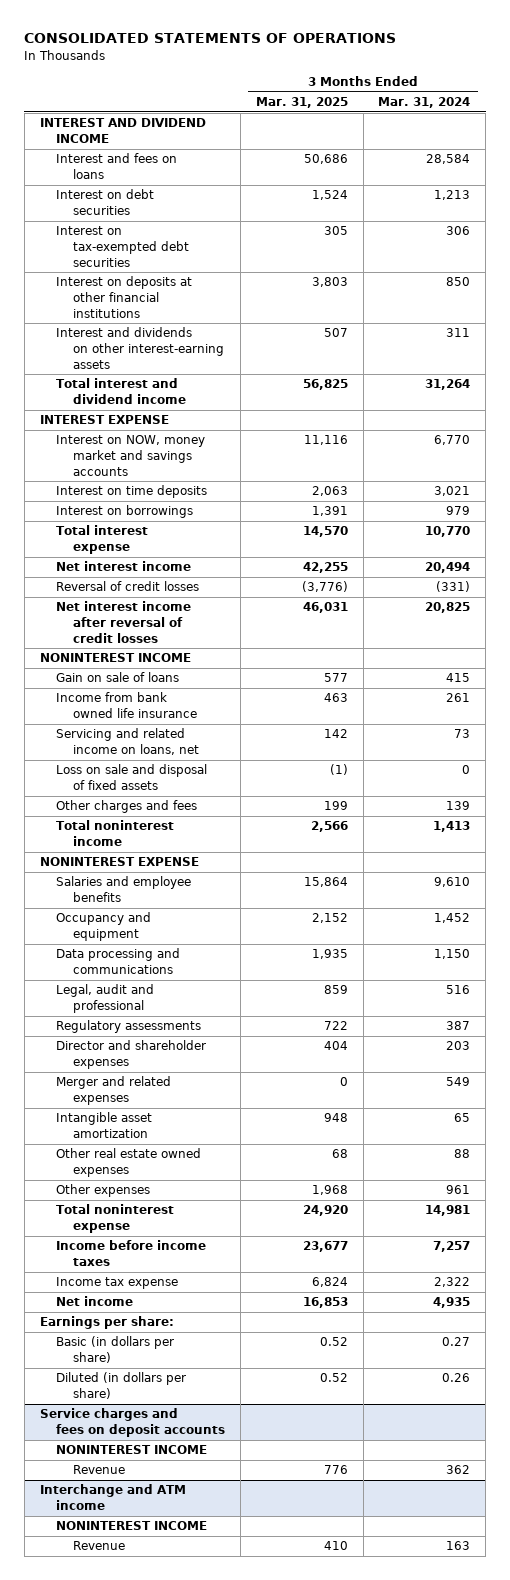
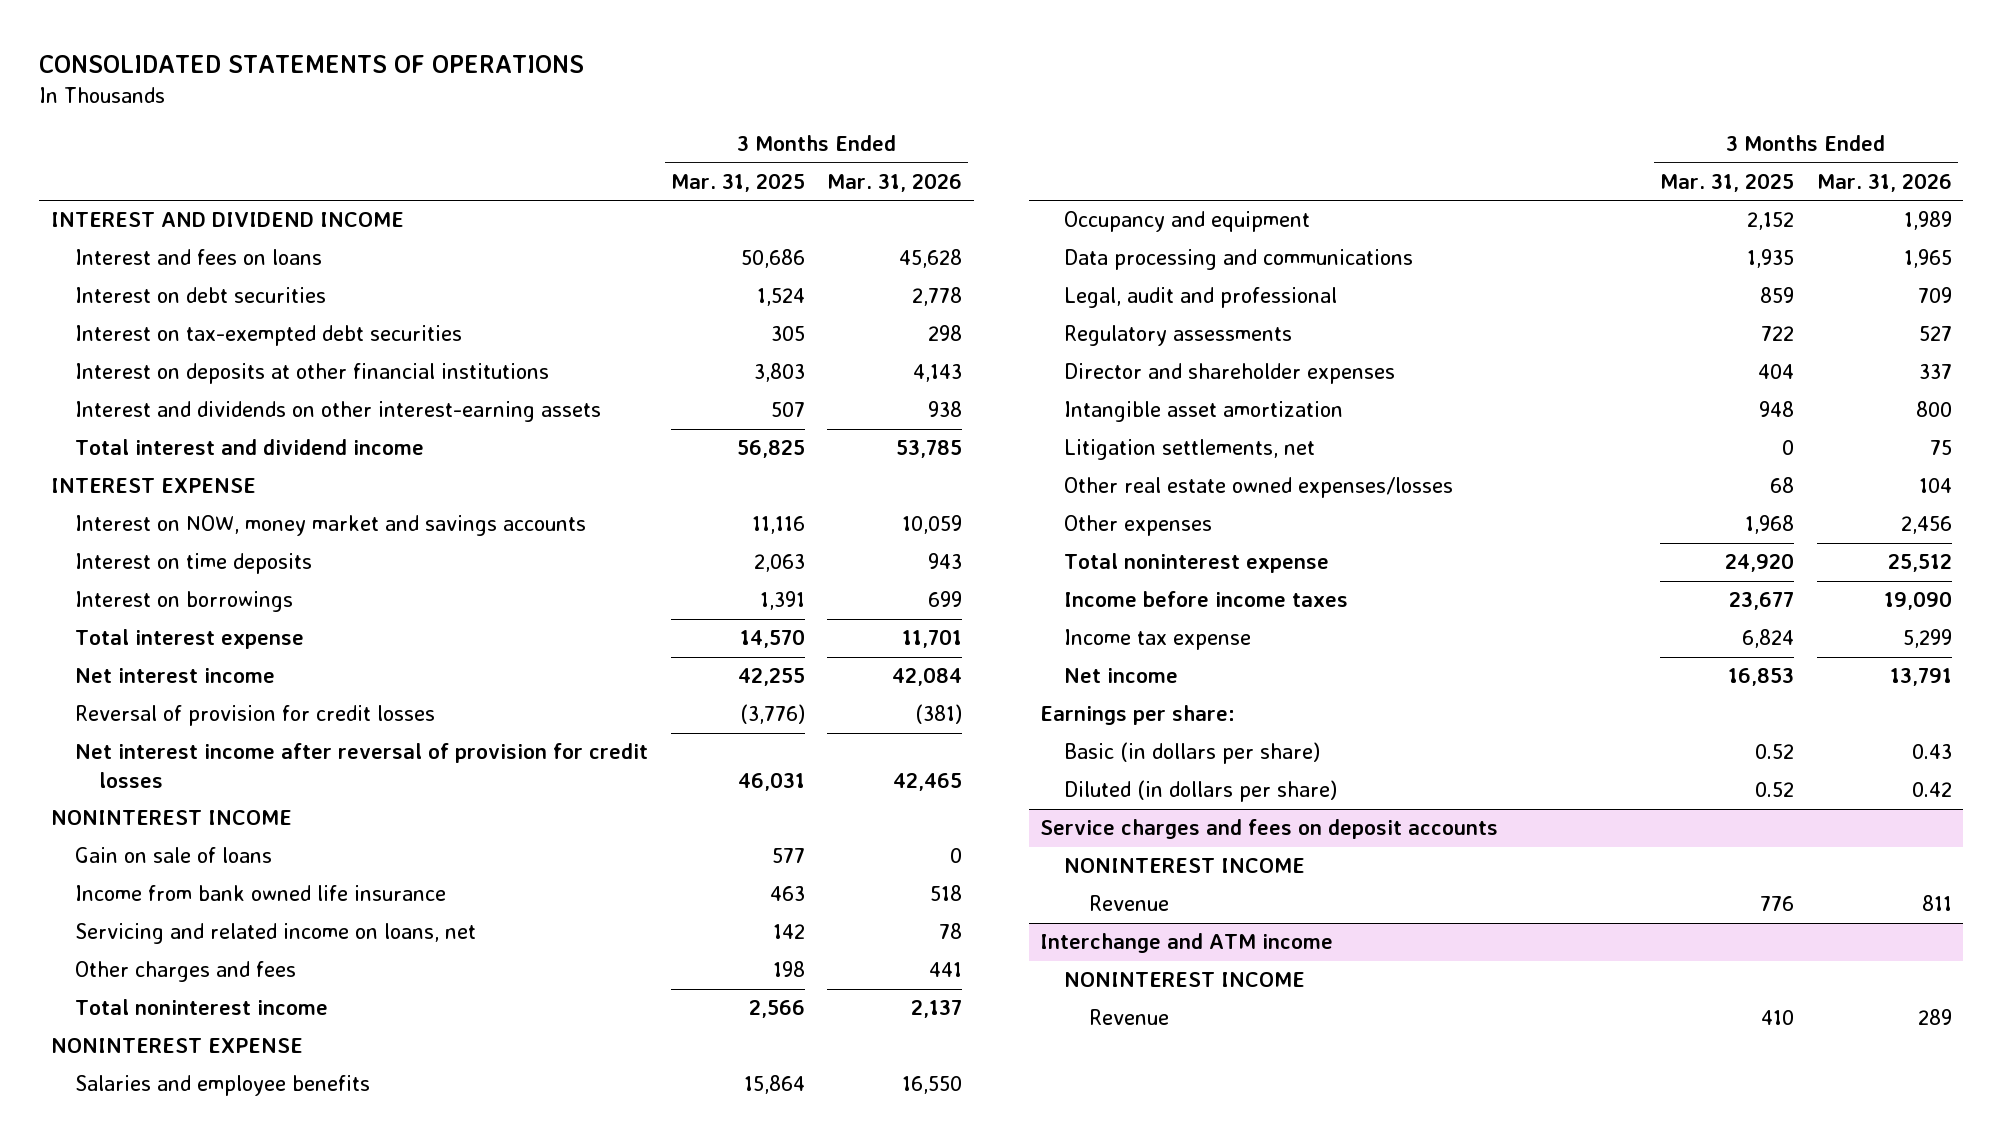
- | 3 Months Ended Mar. 31, 2025 | 3 Months Ended Mar. 31, 2024
+ | 3 Months Ended Mar. 31, 2025 | 3 Months Ended Mar. 31, 2026
- Reversal of credit losses | (3,776) | (331)
- Net interest income after reversal of credit losses | 46,031 | 20,825
+ Reversal of provision for credit losses | (3,776) | (381)
+ Net interest income after reversal of provision for credit losses | 46,031 | 42,465
- Loss on sale and disposal of fixed assets | (1) | 0
- Other charges and fees | 199 | 139
+ Other charges and fees | 198 | 441
- Merger and related expenses | 0 | 549
- Other real estate owned expenses | 68 | 88
+ Litigation settlements, net | 0 | 75
+ Other real estate owned expenses/losses | 68 | 104

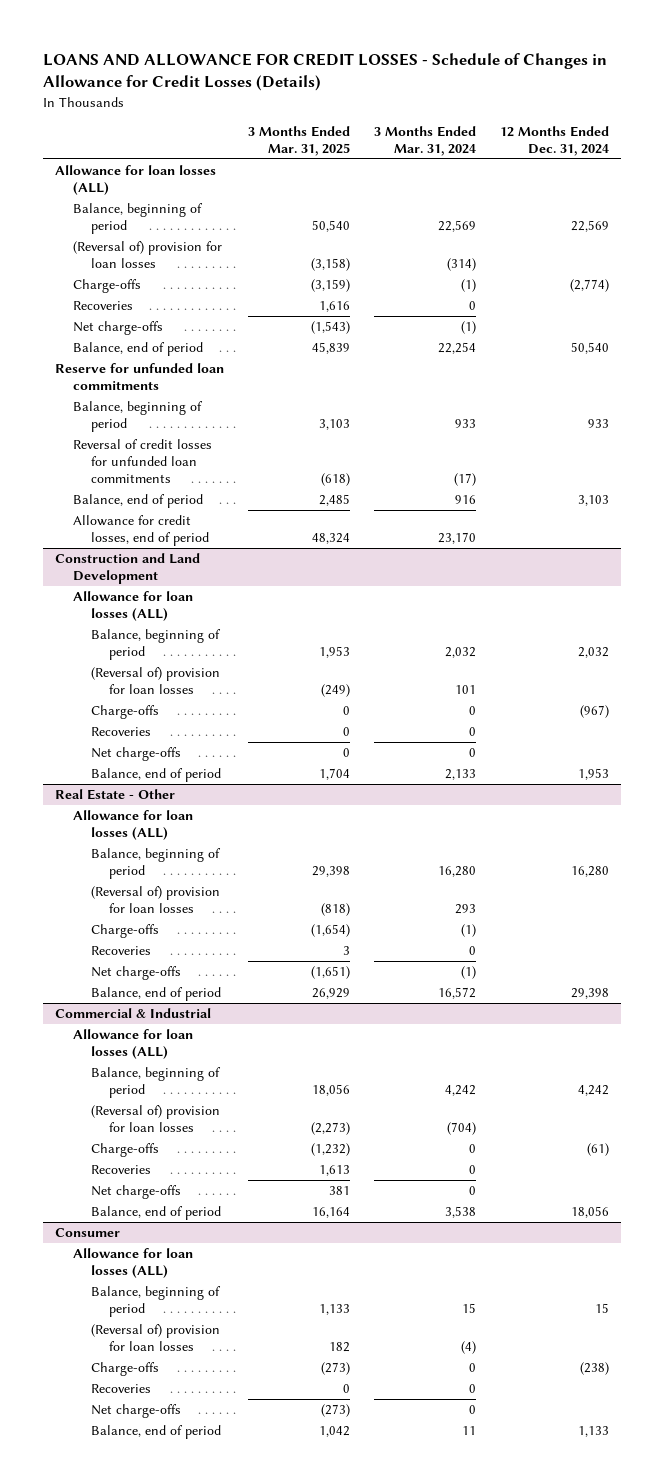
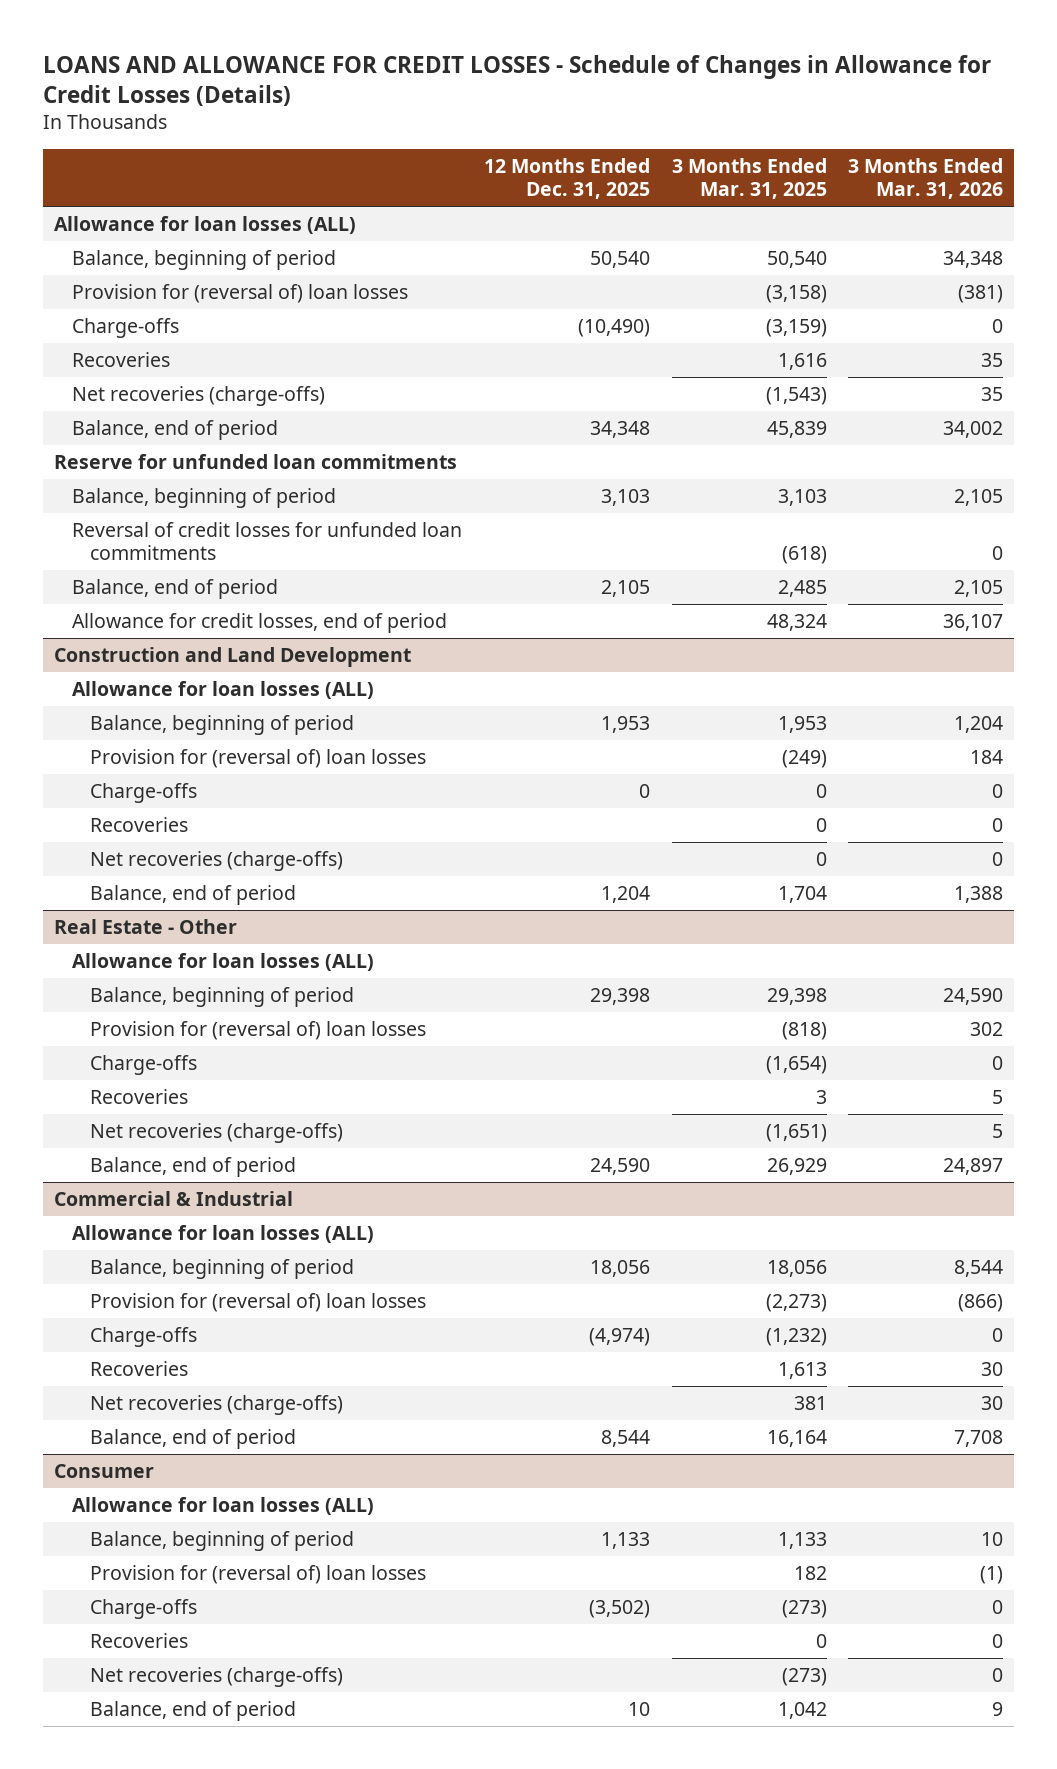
- | 3 Months Ended Mar. 31, 2025 | 3 Months Ended Mar. 31, 2024 | 12 Months Ended Dec. 31, 2024
+ | 12 Months Ended Dec. 31, 2025 | 3 Months Ended Mar. 31, 2025 | 3 Months Ended Mar. 31, 2026
- (Reversal of) provision for loan losses | (3,158) | (314) |
+ Provision for (reversal of) loan losses | | (3,158) | (381)
- Net charge-offs | (1,543) | (1) |
+ Net recoveries (charge-offs) | | (1,543) | 35
@ Construction and Land Development
- (Reversal of) provision for loan losses | (249) | 101 |
+ Provision for (reversal of) loan losses | | (249) | 184
- Net charge-offs | 0 | 0 |
+ Net recoveries (charge-offs) | | 0 | 0
@ Real Estate - Other
- (Reversal of) provision for loan losses | (818) | 293 |
+ Provision for (reversal of) loan losses | | (818) | 302
- Net charge-offs | (1,651) | (1) |
+ Net recoveries (charge-offs) | | (1,651) | 5
@ Commercial & Industrial
- (Reversal of) provision for loan losses | (2,273) | (704) |
+ Provision for (reversal of) loan losses | | (2,273) | (866)
- Net charge-offs | 381 | 0 |
+ Net recoveries (charge-offs) | | 381 | 30
@ Consumer
- (Reversal of) provision for loan losses | 182 | (4) |
+ Provision for (reversal of) loan losses | | 182 | (1)
- Net charge-offs | (273) | 0 |
+ Net recoveries (charge-offs) | | (273) | 0

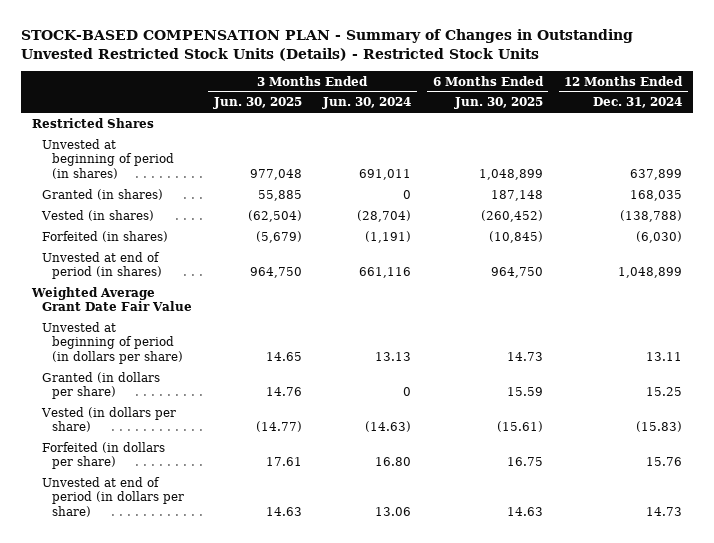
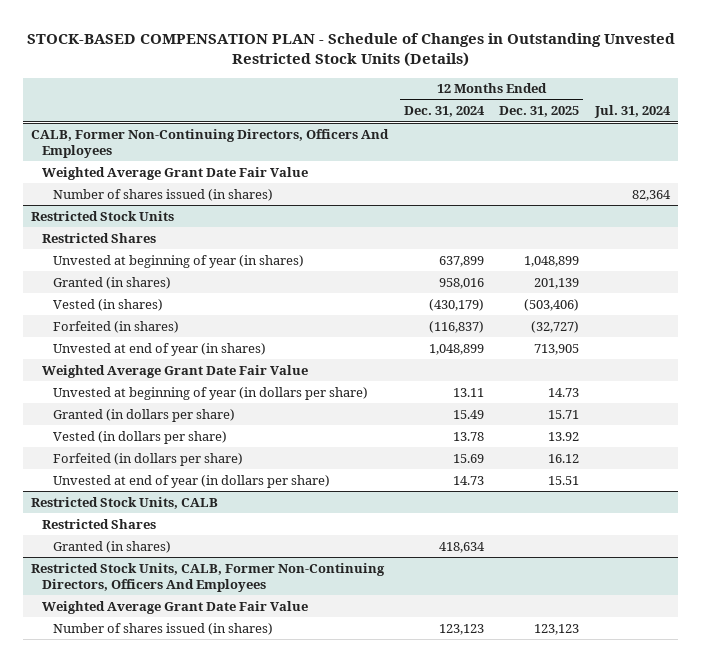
- STOCK-BASED COMPENSATION PLAN - Summary of Changes in Outstanding Unvested Restricted Stock Units (Details) - Restricted Stock Units
+ STOCK-BASED COMPENSATION PLAN - Schedule of Changes in Outstanding Unvested Restricted Stock Units (Details)
- | 3 Months Ended Jun. 30, 2025 | 3 Months Ended Jun. 30, 2024 | 6 Months Ended Jun. 30, 2025 | 12 Months Ended Dec. 31, 2024
+ | 12 Months Ended Dec. 31, 2024 | 12 Months Ended Dec. 31, 2025 | Jul. 31, 2024
+ CALB, Former Non-Continuing Directors, Officers And Employees
+ Weighted Average Grant Date Fair Value
+ Number of shares issued (in shares) | | | 82,364
+ Restricted Stock Units
- Unvested at beginning of period (in shares) | 977,048 | 691,011 | 1,048,899 | 637,899
- Granted (in shares) | 55,885 | 0 | 187,148 | 168,035
- Vested (in shares) | (62,504) | (28,704) | (260,452) | (138,788)
- Forfeited (in shares) | (5,679) | (1,191) | (10,845) | (6,030)
- Unvested at end of period (in shares) | 964,750 | 661,116 | 964,750 | 1,048,899
+ Unvested at beginning of year (in shares) | 637,899 | 1,048,899 |
+ Granted (in shares) | 958,016 | 201,139 |
+ Vested (in shares) | (430,179) | (503,406) |
+ Forfeited (in shares) | (116,837) | (32,727) |
+ Unvested at end of year (in shares) | 1,048,899 | 713,905 |
- Unvested at beginning of period (in dollars per share) | 14.65 | 13.13 | 14.73 | 13.11
- Granted (in dollars per share) | 14.76 | 0 | 15.59 | 15.25
- Vested (in dollars per share) | (14.77) | (14.63) | (15.61) | (15.83)
- Forfeited (in dollars per share) | 17.61 | 16.80 | 16.75 | 15.76
- Unvested at end of period (in dollars per share) | 14.63 | 13.06 | 14.63 | 14.73
+ Unvested at beginning of year (in dollars per share) | 13.11 | 14.73 |
+ Granted (in dollars per share) | 15.49 | 15.71 |
+ Vested (in dollars per share) | 13.78 | 13.92 |
+ Forfeited (in dollars per share) | 15.69 | 16.12 |
+ Unvested at end of year (in dollars per share) | 14.73 | 15.51 |
+ Restricted Stock Units, CALB
+ Restricted Shares
+ Granted (in shares) | 418,634 | |
+ Restricted Stock Units, CALB, Former Non-Continuing Directors, Officers And Employees
+ Weighted Average Grant Date Fair Value
+ Number of shares issued (in shares) | 123,123 | 123,123 |

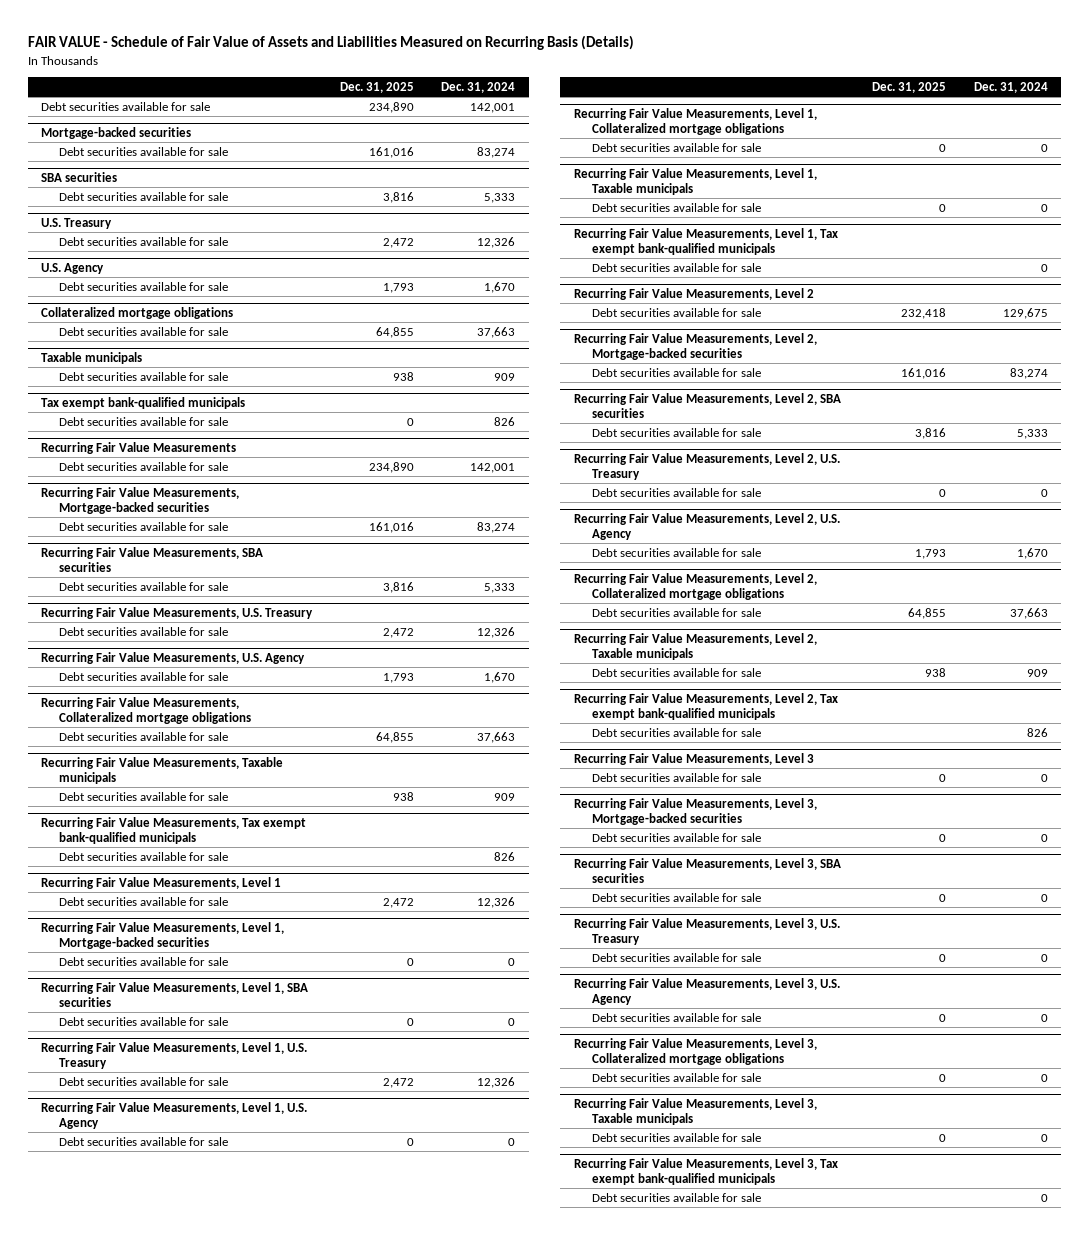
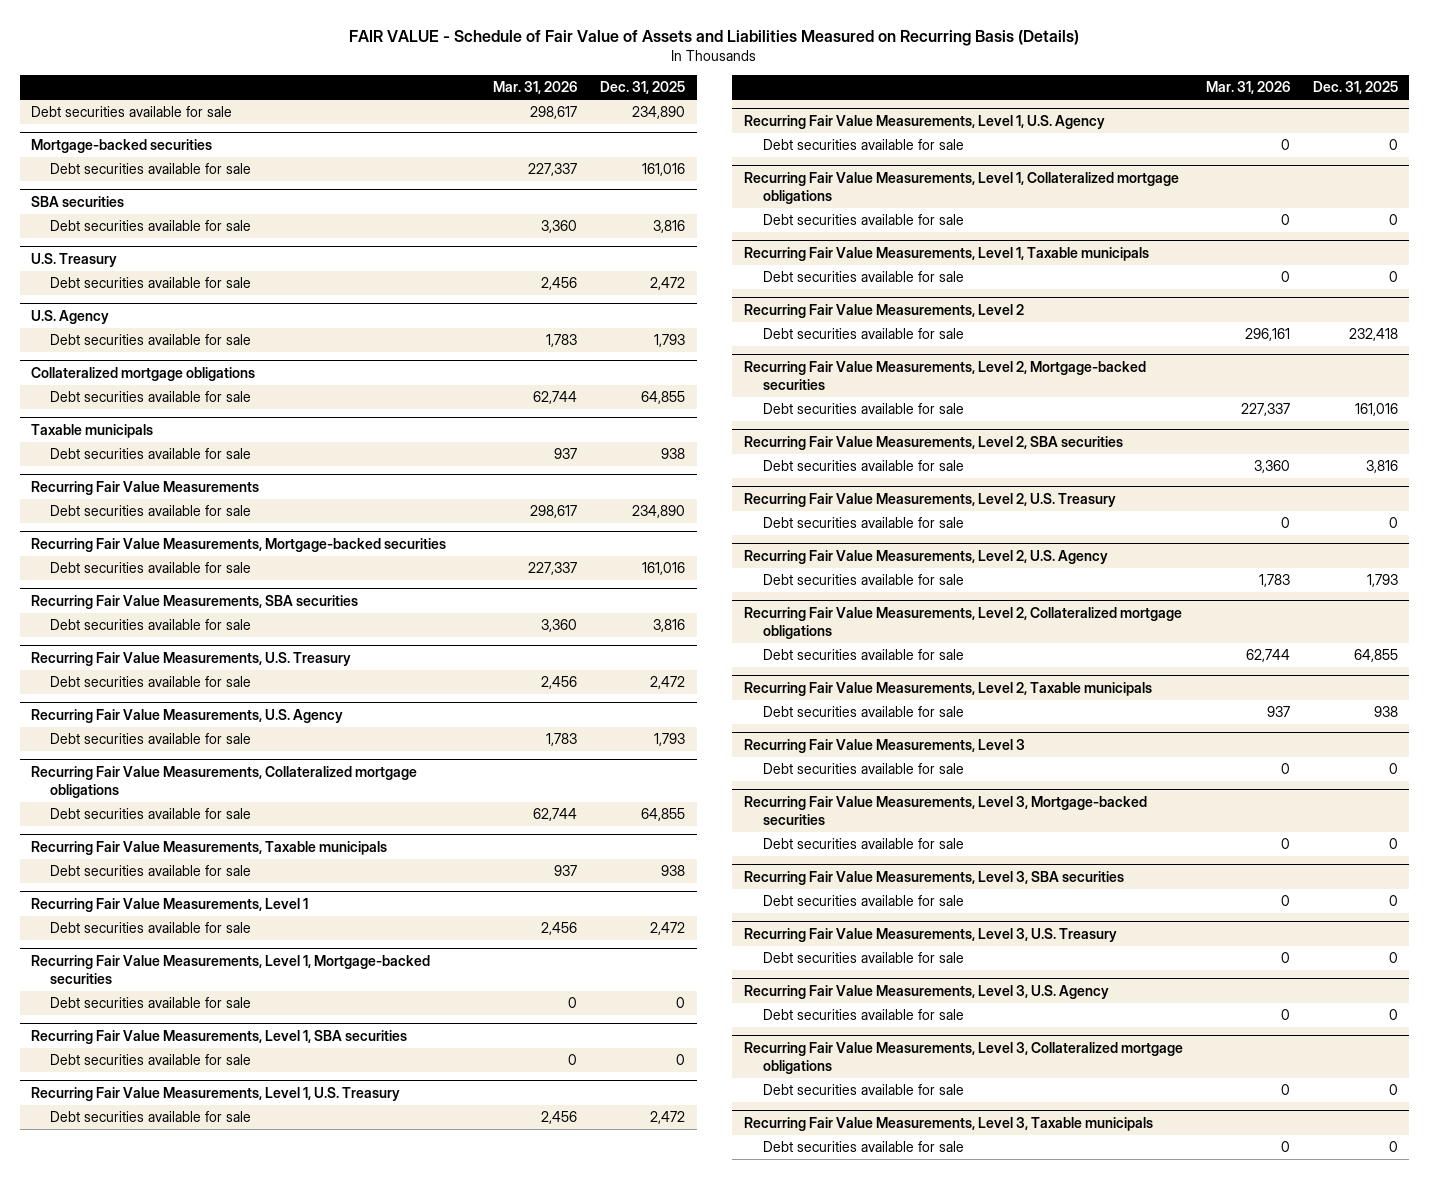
- | Dec. 31, 2025 | Dec. 31, 2024
+ | Mar. 31, 2026 | Dec. 31, 2025
- Tax exempt bank-qualified municipals
- Debt securities available for sale | 0 | 826
- Recurring Fair Value Measurements, Tax exempt bank-qualified municipals
- Debt securities available for sale | | 826
- Recurring Fair Value Measurements, Level 1, Tax exempt bank-qualified municipals
- Debt securities available for sale | | 0
- Recurring Fair Value Measurements, Level 2, Tax exempt bank-qualified municipals
- Debt securities available for sale | | 826
- Recurring Fair Value Measurements, Level 3, Tax exempt bank-qualified municipals
- Debt securities available for sale | | 0

